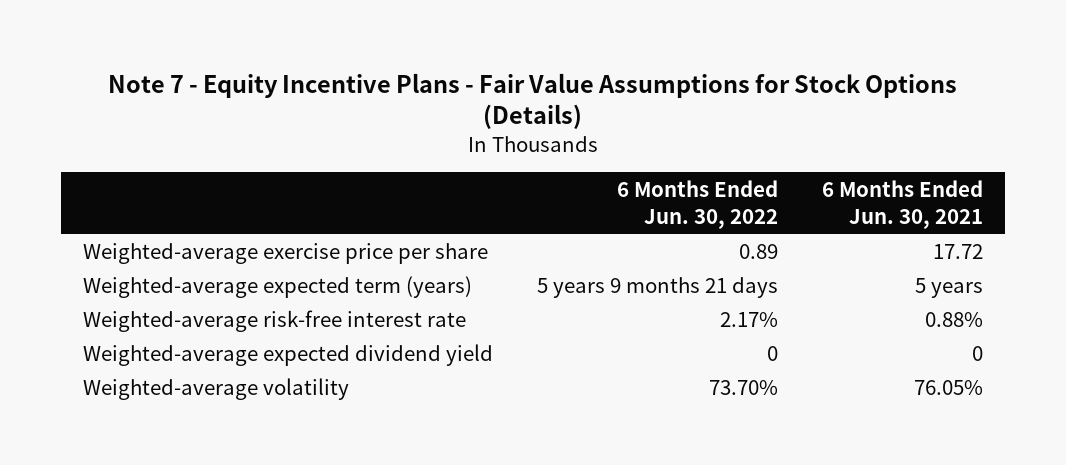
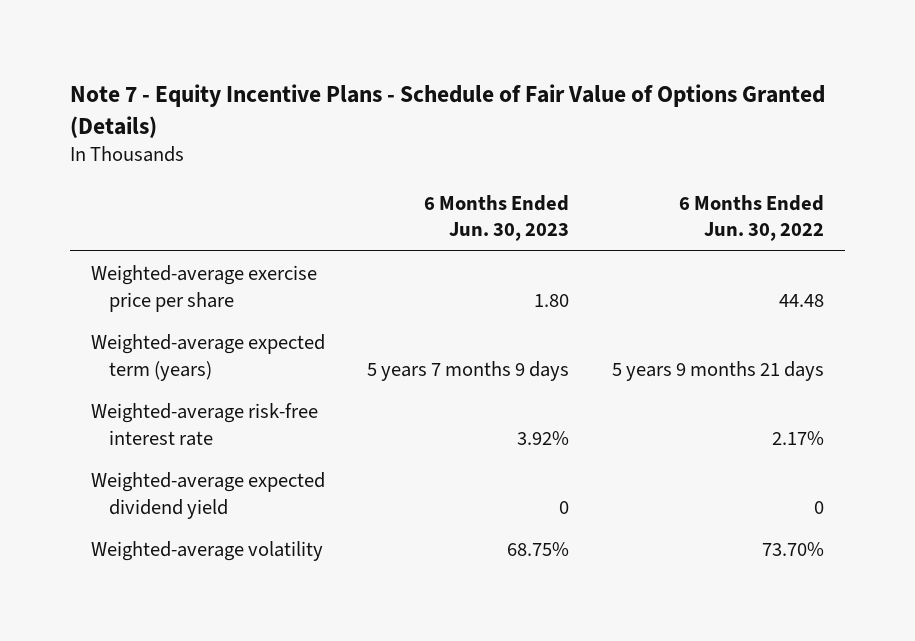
- Note 7 - Equity Incentive Plans - Fair Value Assumptions for Stock Options (Details)
+ Note 7 - Equity Incentive Plans - Schedule of Fair Value of Options Granted (Details)
- | 6 Months Ended Jun. 30, 2022 | 6 Months Ended Jun. 30, 2021
+ | 6 Months Ended Jun. 30, 2023 | 6 Months Ended Jun. 30, 2022
- Weighted-average exercise price per share | 0.89 | 17.72
+ Weighted-average exercise price per share | 1.80 | 44.48

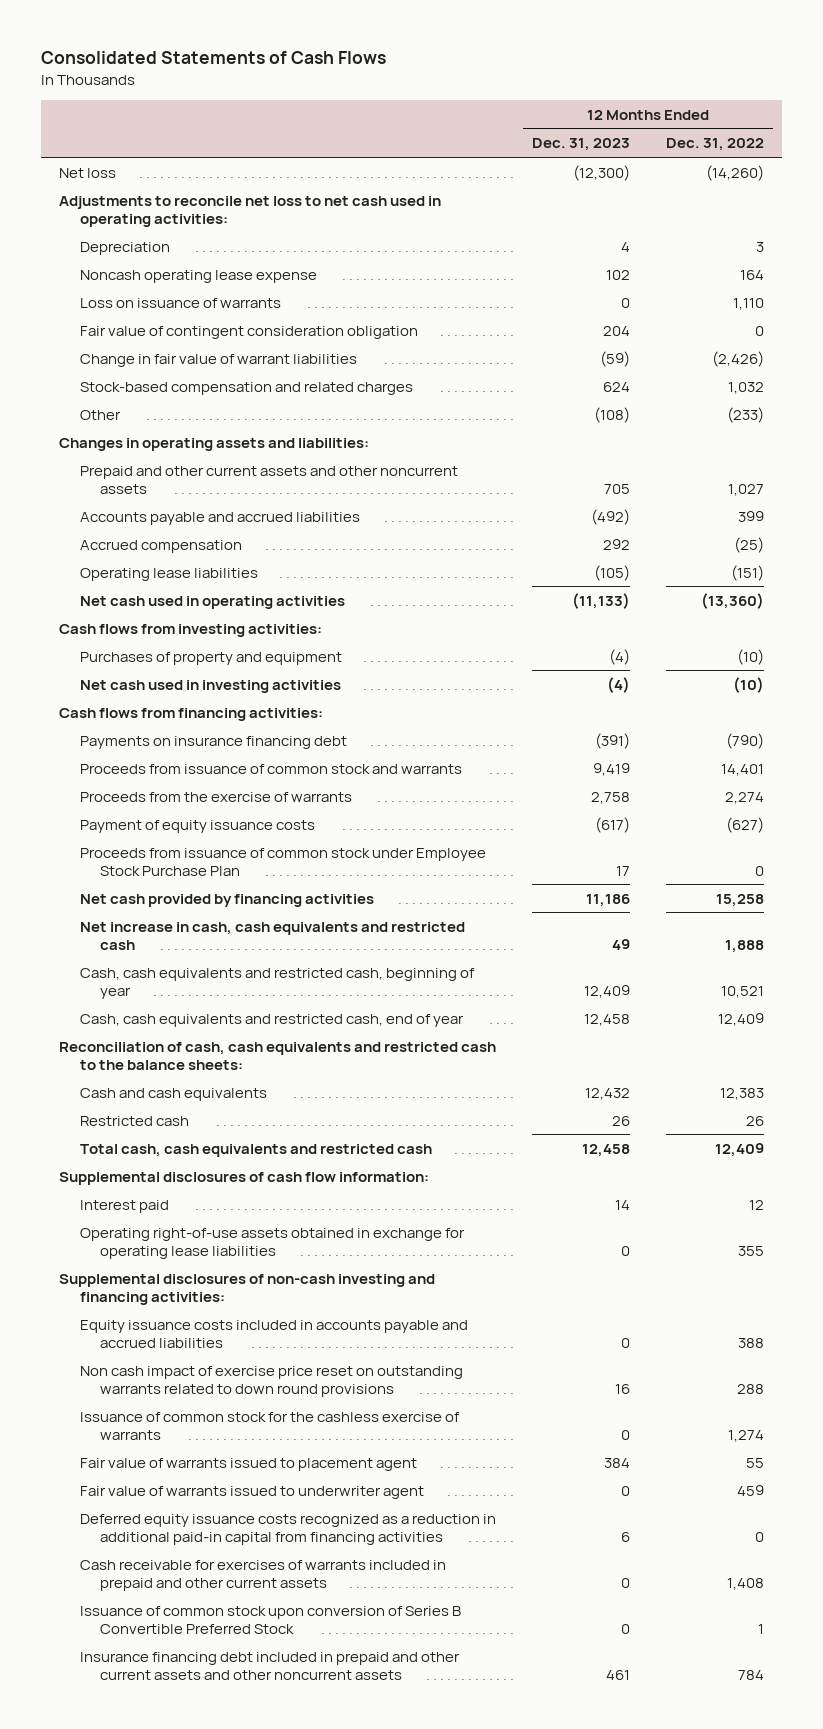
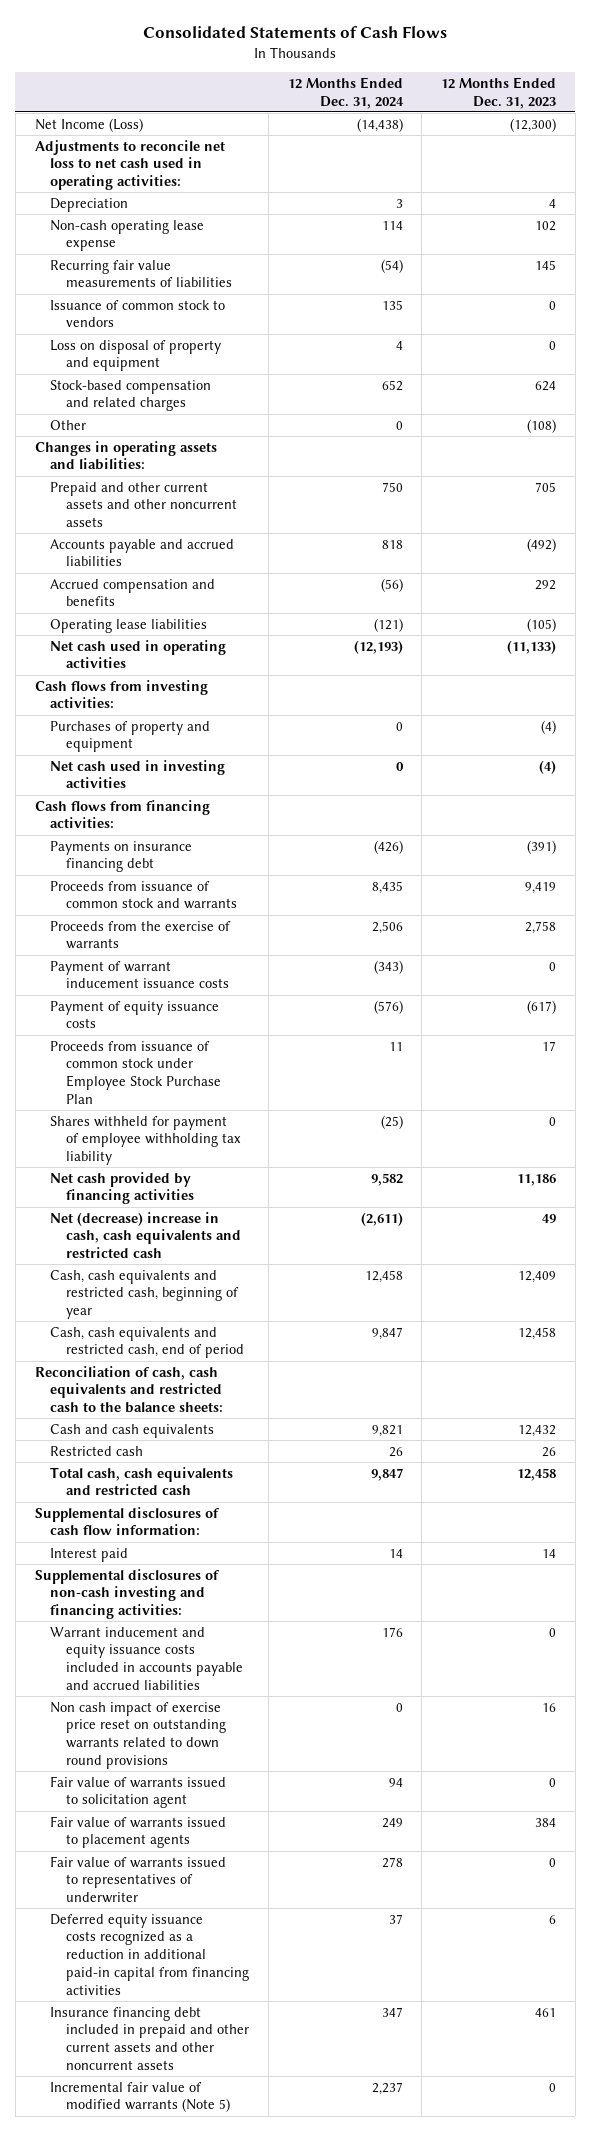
- | 12 Months Ended Dec. 31, 2023 | 12 Months Ended Dec. 31, 2022
+ | 12 Months Ended Dec. 31, 2024 | 12 Months Ended Dec. 31, 2023
- Net loss | (12,300) | (14,260)
+ Net Income (Loss) | (14,438) | (12,300)
- Noncash operating lease expense | 102 | 164
- Loss on issuance of warrants | 0 | 1,110
- Fair value of contingent consideration obligation | 204 | 0
- Change in fair value of warrant liabilities | (59) | (2,426)
+ Non-cash operating lease expense | 114 | 102
+ Recurring fair value measurements of liabilities | (54) | 145
+ Issuance of common stock to vendors | 135 | 0
+ Loss on disposal of property and equipment | 4 | 0
- Accrued compensation | 292 | (25)
+ Accrued compensation and benefits | (56) | 292
+ Payment of warrant inducement issuance costs | (343) | 0
+ Shares withheld for payment of employee withholding tax liability | (25) | 0
- Net increase in cash, cash equivalents and restricted cash | 49 | 1,888
+ Net (decrease) increase in cash, cash equivalents and restricted cash | (2,611) | 49
- Cash, cash equivalents and restricted cash, end of year | 12,458 | 12,409
+ Cash, cash equivalents and restricted cash, end of period | 9,847 | 12,458
- Operating right-of-use assets obtained in exchange for operating lease liabilities | 0 | 355
- Equity issuance costs included in accounts payable and accrued liabilities | 0 | 388
+ Warrant inducement and equity issuance costs included in accounts payable and accrued liabilities | 176 | 0
- Issuance of common stock for the cashless exercise of warrants | 0 | 1,274
- Fair value of warrants issued to placement agent | 384 | 55
- Fair value of warrants issued to underwriter agent | 0 | 459
+ Fair value of warrants issued to solicitation agent | 94 | 0
+ Fair value of warrants issued to placement agents | 249 | 384
+ Fair value of warrants issued to representatives of underwriter | 278 | 0
- Cash receivable for exercises of warrants included in prepaid and other current assets | 0 | 1,408
- Issuance of common stock upon conversion of Series B Convertible Preferred Stock | 0 | 1
+ Incremental fair value of modified warrants (Note 5) | 2,237 | 0

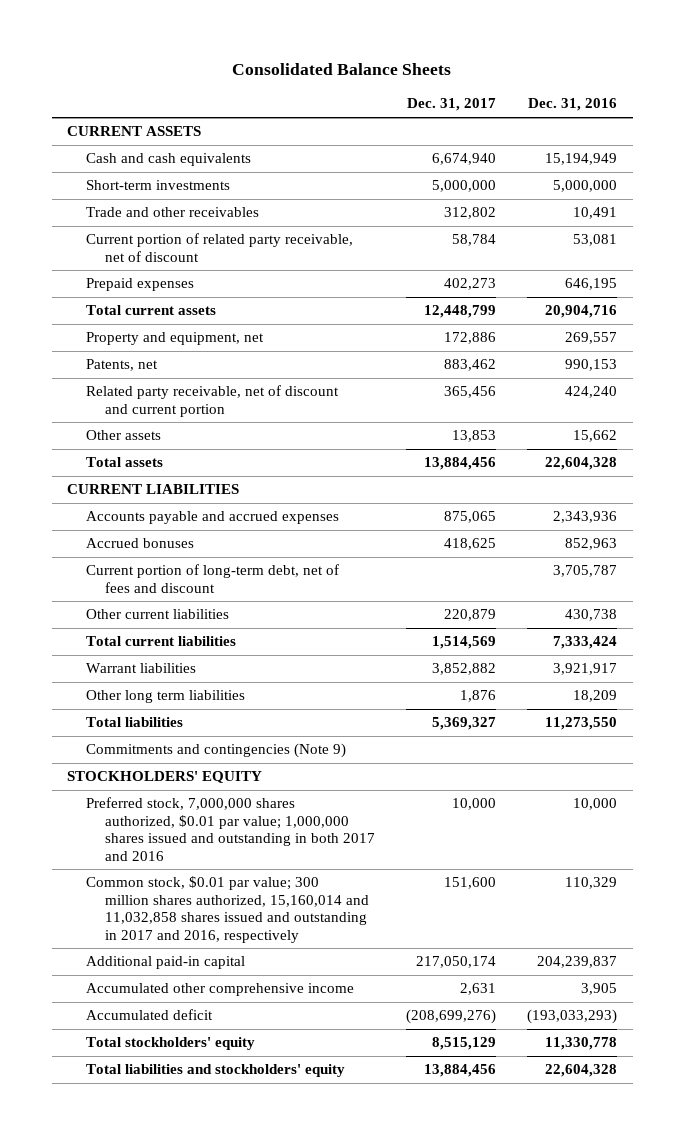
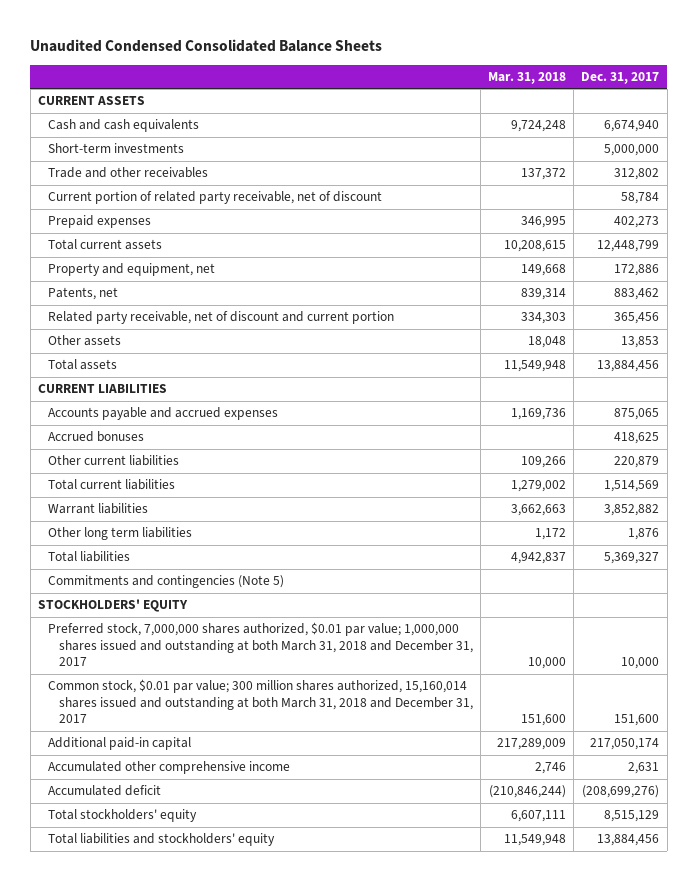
- Consolidated Balance Sheets
+ Unaudited Condensed Consolidated Balance Sheets
- | Dec. 31, 2017 | Dec. 31, 2016
+ | Mar. 31, 2018 | Dec. 31, 2017
- Current portion of long-term debt, net of fees and discount | | 3,705,787
- Commitments and contingencies (Note 9)
+ Commitments and contingencies (Note 5)
- Preferred stock, 7,000,000 shares authorized, $0.01 par value; 1,000,000 shares issued and outstanding in both 2017 and 2016 | 10,000 | 10,000
- Common stock, $0.01 par value; 300 million shares authorized, 15,160,014 and 11,032,858 shares issued and outstanding in 2017 and 2016, respectively | 151,600 | 110,329
+ Preferred stock, 7,000,000 shares authorized, $0.01 par value; 1,000,000 shares issued and outstanding at both March 31, 2018 and December 31, 2017 | 10,000 | 10,000
+ Common stock, $0.01 par value; 300 million shares authorized, 15,160,014 shares issued and outstanding at both March 31, 2018 and December 31, 2017 | 151,600 | 151,600

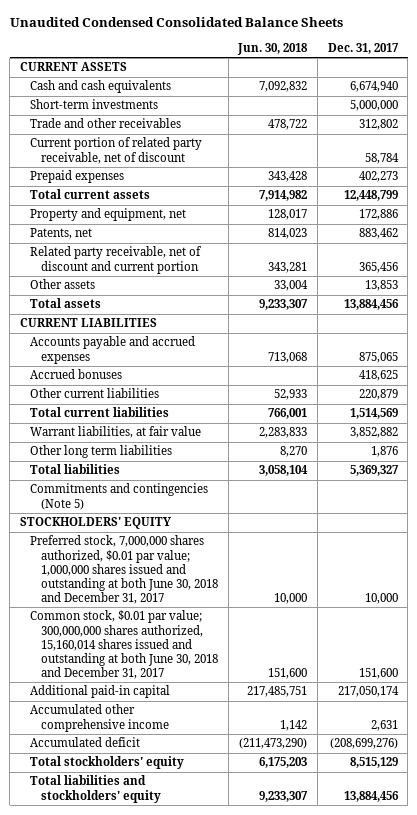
- | Mar. 31, 2018 | Dec. 31, 2017
+ | Jun. 30, 2018 | Dec. 31, 2017
- Warrant liabilities | 3,662,663 | 3,852,882
+ Warrant liabilities, at fair value | 2,283,833 | 3,852,882
- Preferred stock, 7,000,000 shares authorized, $0.01 par value; 1,000,000 shares issued and outstanding at both March 31, 2018 and December 31, 2017 | 10,000 | 10,000
- Common stock, $0.01 par value; 300 million shares authorized, 15,160,014 shares issued and outstanding at both March 31, 2018 and December 31, 2017 | 151,600 | 151,600
+ Preferred stock, 7,000,000 shares authorized, $0.01 par value; 1,000,000 shares issued and outstanding at both June 30, 2018 and December 31, 2017 | 10,000 | 10,000
+ Common stock, $0.01 par value; 300,000,000 shares authorized, 15,160,014 shares issued and outstanding at both June 30, 2018 and December 31, 2017 | 151,600 | 151,600

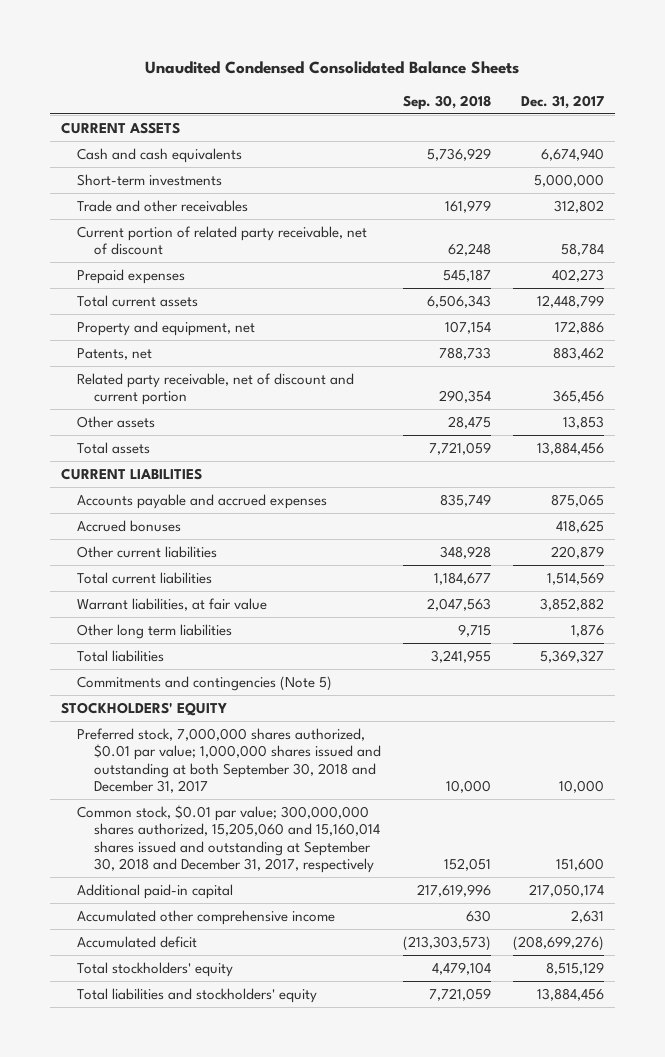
- | Jun. 30, 2018 | Dec. 31, 2017
+ | Sep. 30, 2018 | Dec. 31, 2017
- Preferred stock, 7,000,000 shares authorized, $0.01 par value; 1,000,000 shares issued and outstanding at both June 30, 2018 and December 31, 2017 | 10,000 | 10,000
- Common stock, $0.01 par value; 300,000,000 shares authorized, 15,160,014 shares issued and outstanding at both June 30, 2018 and December 31, 2017 | 151,600 | 151,600
+ Preferred stock, 7,000,000 shares authorized, $0.01 par value; 1,000,000 shares issued and outstanding at both September 30, 2018 and December 31, 2017 | 10,000 | 10,000
+ Common stock, $0.01 par value; 300,000,000 shares authorized, 15,205,060 and 15,160,014 shares issued and outstanding at September 30, 2018 and December 31, 2017, respectively | 152,051 | 151,600

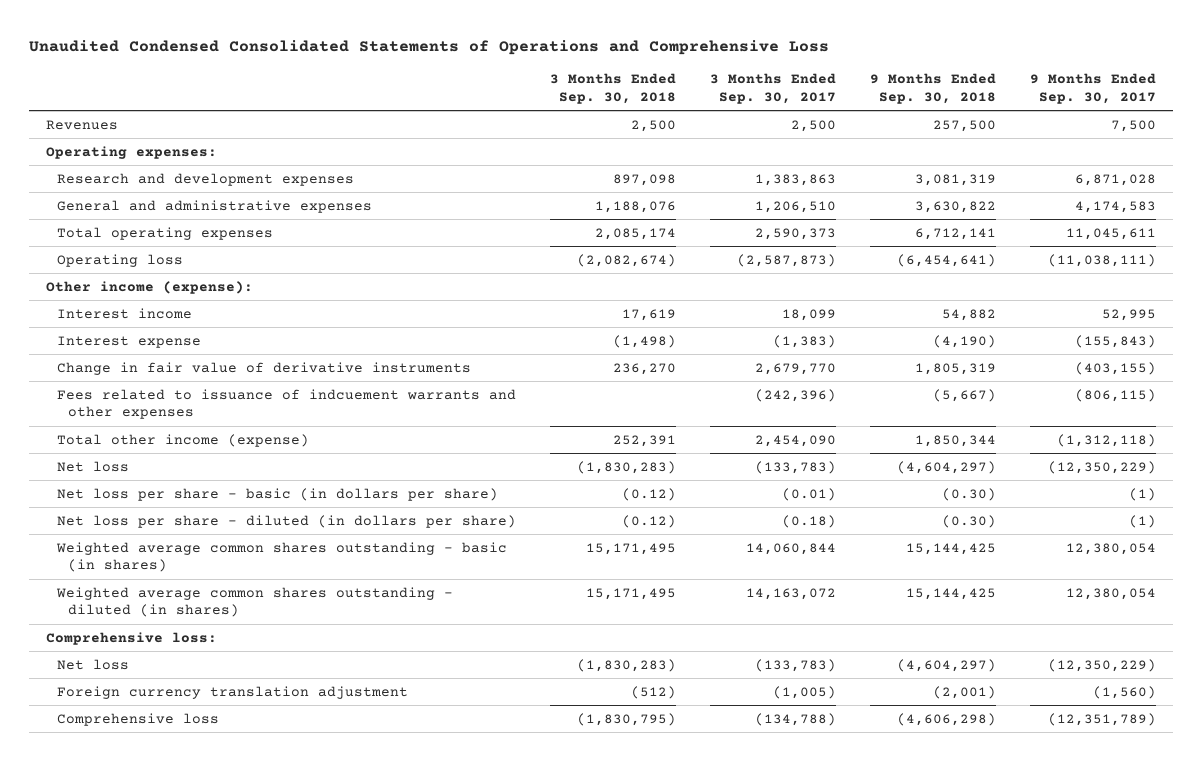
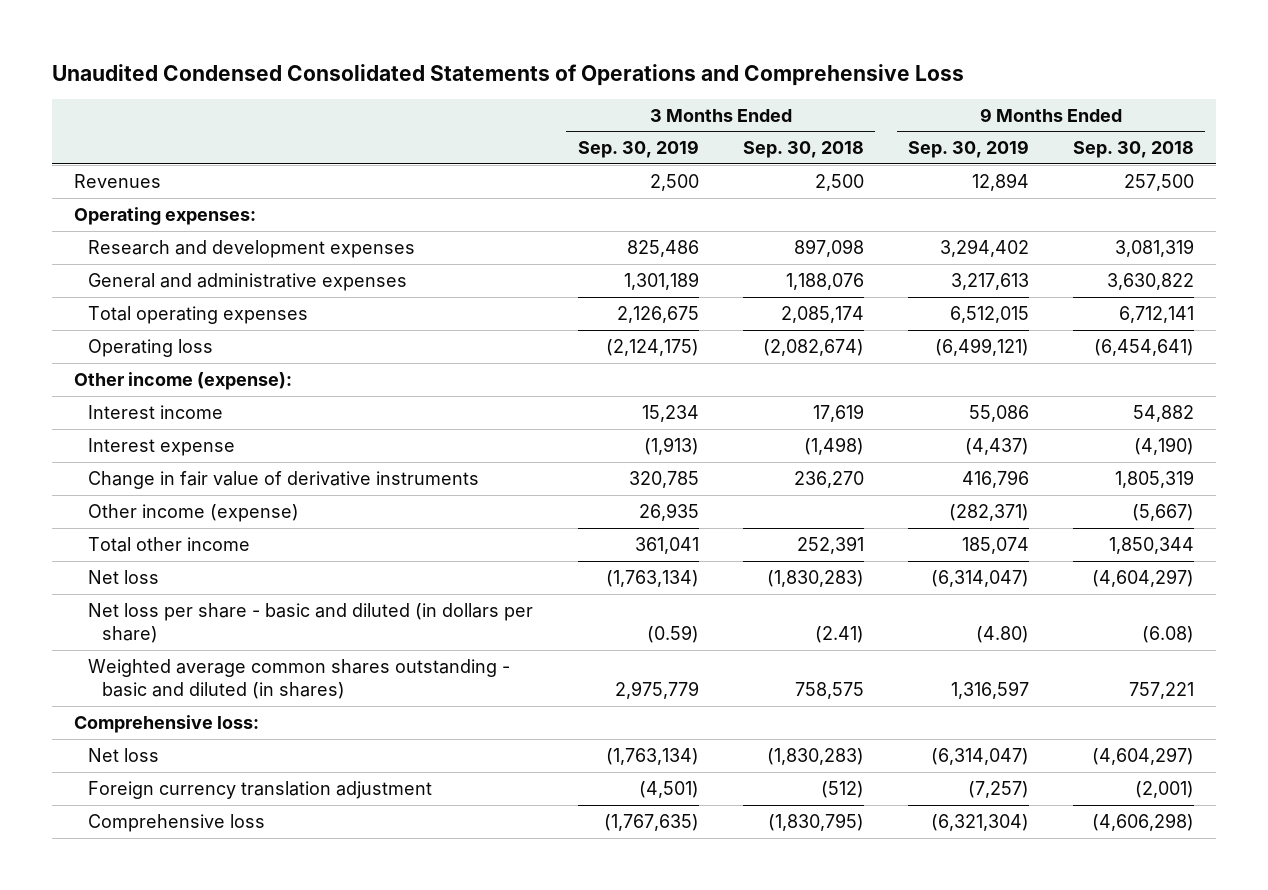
- | 3 Months Ended Sep. 30, 2018 | 3 Months Ended Sep. 30, 2017 | 9 Months Ended Sep. 30, 2018 | 9 Months Ended Sep. 30, 2017
+ | 3 Months Ended Sep. 30, 2019 | 3 Months Ended Sep. 30, 2018 | 9 Months Ended Sep. 30, 2019 | 9 Months Ended Sep. 30, 2018
- Fees related to issuance of indcuement warrants and other expenses | | (242,396) | (5,667) | (806,115)
- Total other income (expense) | 252,391 | 2,454,090 | 1,850,344 | (1,312,118)
+ Other income (expense) | 26,935 | | (282,371) | (5,667)
+ Total other income | 361,041 | 252,391 | 185,074 | 1,850,344
- Net loss per share - basic (in dollars per share) | (0.12) | (0.01) | (0.30) | (1)
- Net loss per share - diluted (in dollars per share) | (0.12) | (0.18) | (0.30) | (1)
- Weighted average common shares outstanding - basic (in shares) | 15,171,495 | 14,060,844 | 15,144,425 | 12,380,054
- Weighted average common shares outstanding - diluted (in shares) | 15,171,495 | 14,163,072 | 15,144,425 | 12,380,054
+ Net loss per share - basic and diluted (in dollars per share) | (0.59) | (2.41) | (4.80) | (6.08)
+ Weighted average common shares outstanding - basic and diluted (in shares) | 2,975,779 | 758,575 | 1,316,597 | 757,221

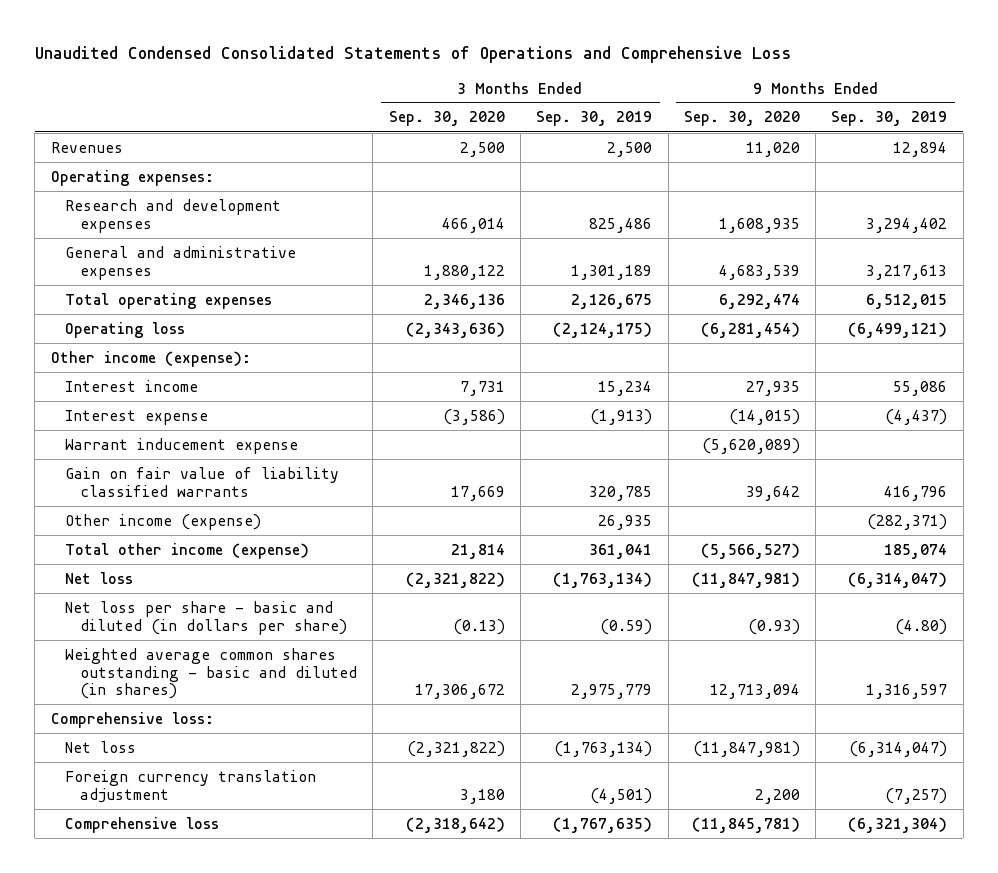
- | 3 Months Ended Sep. 30, 2019 | 3 Months Ended Sep. 30, 2018 | 9 Months Ended Sep. 30, 2019 | 9 Months Ended Sep. 30, 2018
+ | 3 Months Ended Sep. 30, 2020 | 3 Months Ended Sep. 30, 2019 | 9 Months Ended Sep. 30, 2020 | 9 Months Ended Sep. 30, 2019
- Change in fair value of derivative instruments | 320,785 | 236,270 | 416,796 | 1,805,319
+ Warrant inducement expense | | | (5,620,089) |
+ Gain on fair value of liability classified warrants | 17,669 | 320,785 | 39,642 | 416,796
- Total other income | 361,041 | 252,391 | 185,074 | 1,850,344
+ Total other income (expense) | 21,814 | 361,041 | (5,566,527) | 185,074

